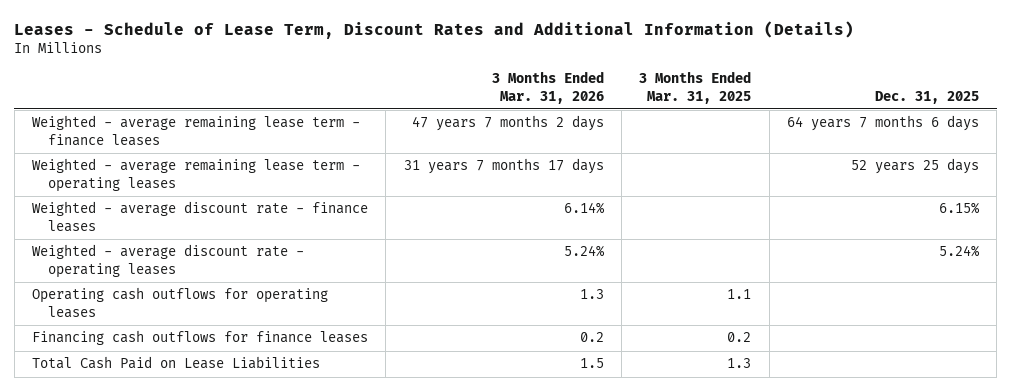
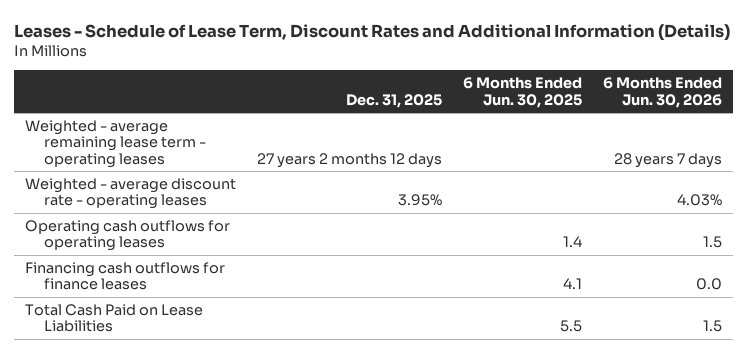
- | 3 Months Ended Mar. 31, 2026 | 3 Months Ended Mar. 31, 2025 | Dec. 31, 2025
+ | Dec. 31, 2025 | 6 Months Ended Jun. 30, 2025 | 6 Months Ended Jun. 30, 2026
- Weighted - average remaining lease term - finance leases | 47 years 7 months 2 days | | 64 years 7 months 6 days
- Weighted - average remaining lease term - operating leases | 31 years 7 months 17 days | | 52 years 25 days
- Weighted - average discount rate - finance leases | 6.14% | | 6.15%
- Weighted - average discount rate - operating leases | 5.24% | | 5.24%
+ Weighted - average remaining lease term - operating leases | 27 years 2 months 12 days | | 28 years 7 days
+ Weighted - average discount rate - operating leases | 3.95% | | 4.03%

